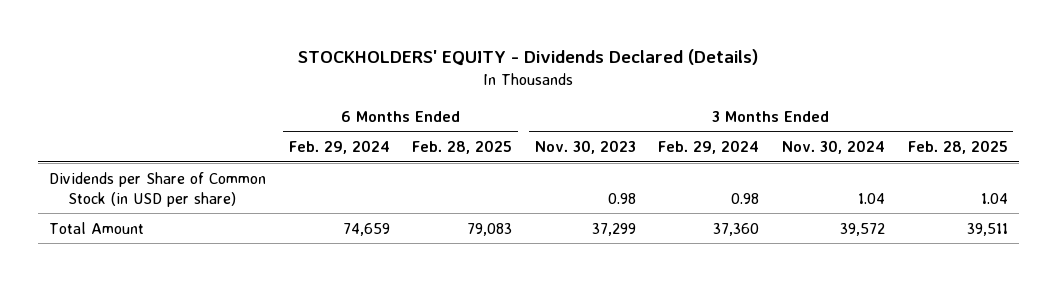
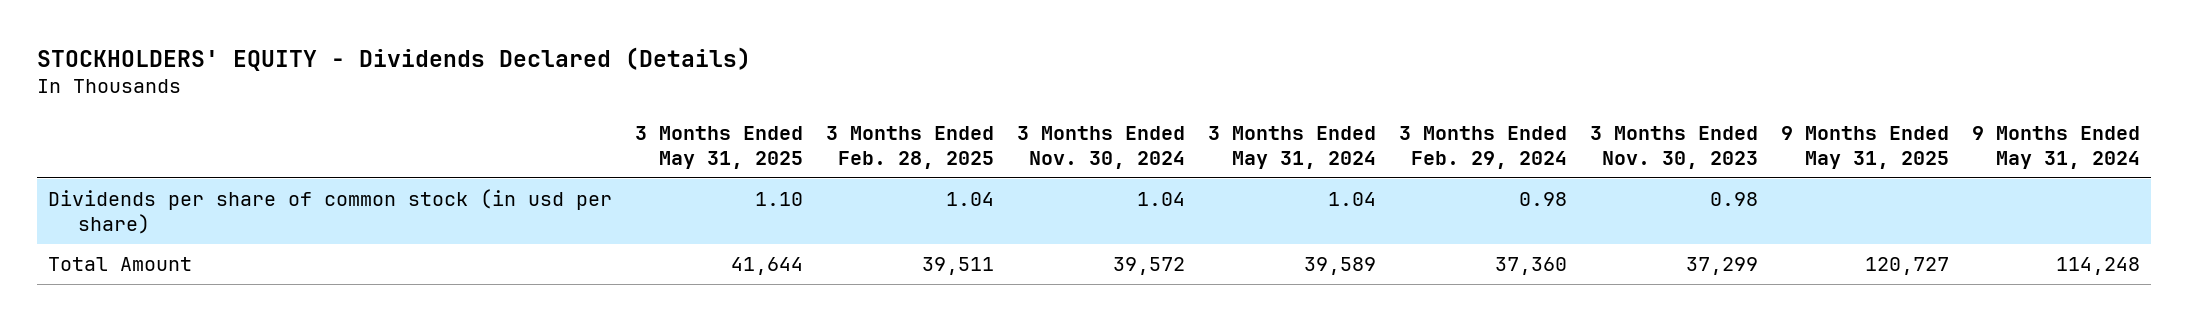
- | 6 Months Ended Feb. 29, 2024 | 6 Months Ended Feb. 28, 2025 | 3 Months Ended Nov. 30, 2023 | 3 Months Ended Feb. 29, 2024 | 3 Months Ended Nov. 30, 2024 | 3 Months Ended Feb. 28, 2025
+ | 3 Months Ended May 31, 2025 | 3 Months Ended Feb. 28, 2025 | 3 Months Ended Nov. 30, 2024 | 3 Months Ended May 31, 2024 | 3 Months Ended Feb. 29, 2024 | 3 Months Ended Nov. 30, 2023 | 9 Months Ended May 31, 2025 | 9 Months Ended May 31, 2024
- Dividends per Share of Common Stock (in USD per share) | | | 0.98 | 0.98 | 1.04 | 1.04
+ Dividends per share of common stock (in usd per share) | 1.10 | 1.04 | 1.04 | 1.04 | 0.98 | 0.98 | |

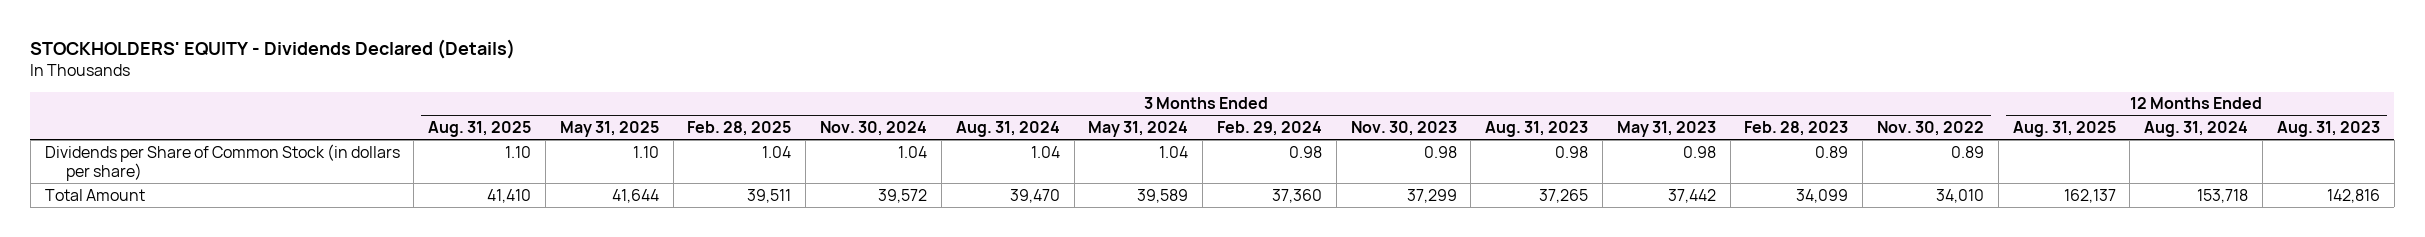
- | 3 Months Ended May 31, 2025 | 3 Months Ended Feb. 28, 2025 | 3 Months Ended Nov. 30, 2024 | 3 Months Ended May 31, 2024 | 3 Months Ended Feb. 29, 2024 | 3 Months Ended Nov. 30, 2023 | 9 Months Ended May 31, 2025 | 9 Months Ended May 31, 2024
+ | 3 Months Ended Aug. 31, 2025 | 3 Months Ended May 31, 2025 | 3 Months Ended Feb. 28, 2025 | 3 Months Ended Nov. 30, 2024 | 3 Months Ended Aug. 31, 2024 | 3 Months Ended May 31, 2024 | 3 Months Ended Feb. 29, 2024 | 3 Months Ended Nov. 30, 2023 | 3 Months Ended Aug. 31, 2023 | 3 Months Ended May 31, 2023 | 3 Months Ended Feb. 28, 2023 | 3 Months Ended Nov. 30, 2022 | 12 Months Ended Aug. 31, 2025 | 12 Months Ended Aug. 31, 2024 | 12 Months Ended Aug. 31, 2023
- Dividends per share of common stock (in usd per share) | 1.10 | 1.04 | 1.04 | 1.04 | 0.98 | 0.98 | |
+ Dividends per Share of Common Stock (in dollars per share) | 1.10 | 1.10 | 1.04 | 1.04 | 1.04 | 1.04 | 0.98 | 0.98 | 0.98 | 0.98 | 0.89 | 0.89 | | |

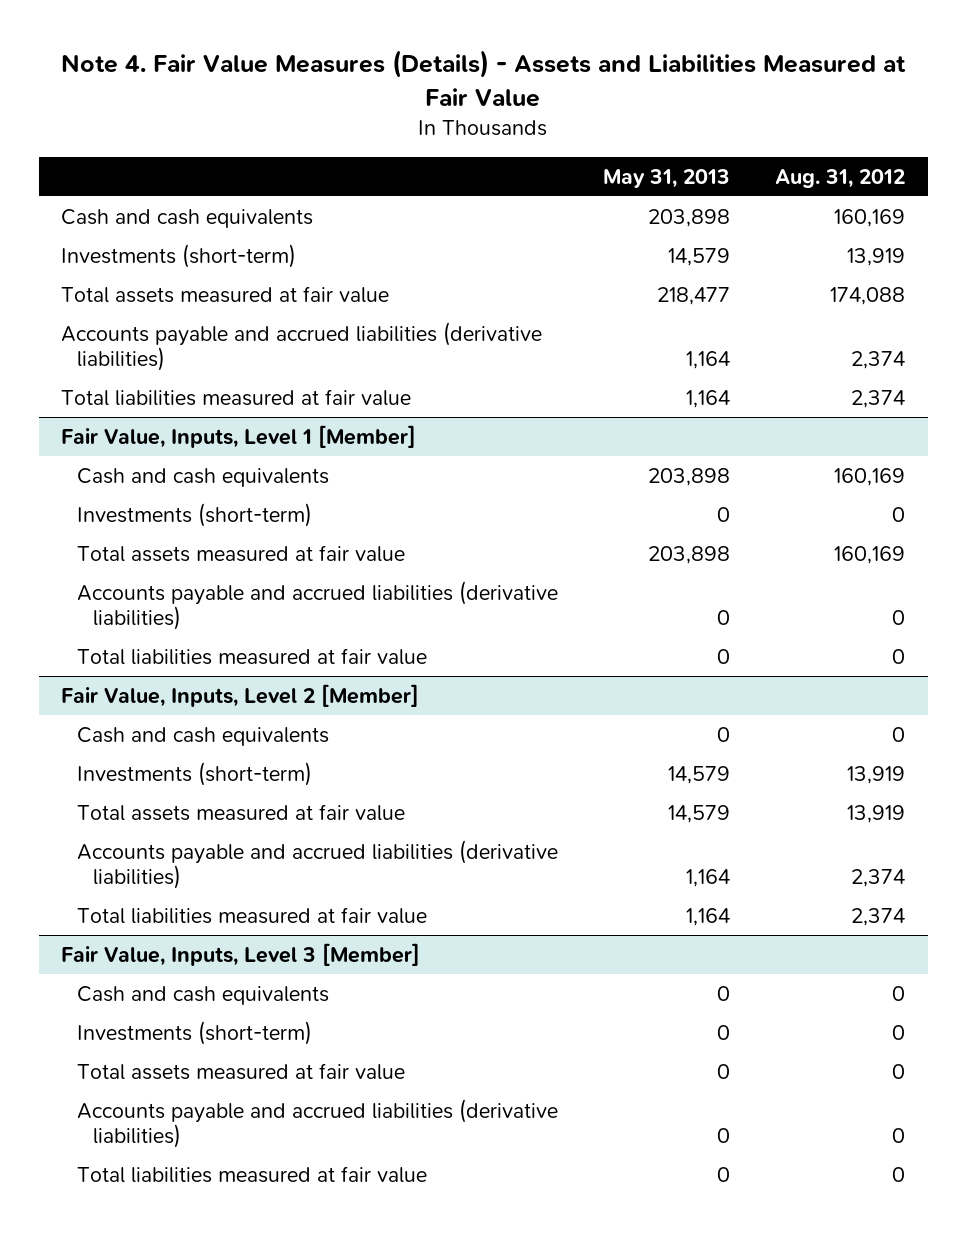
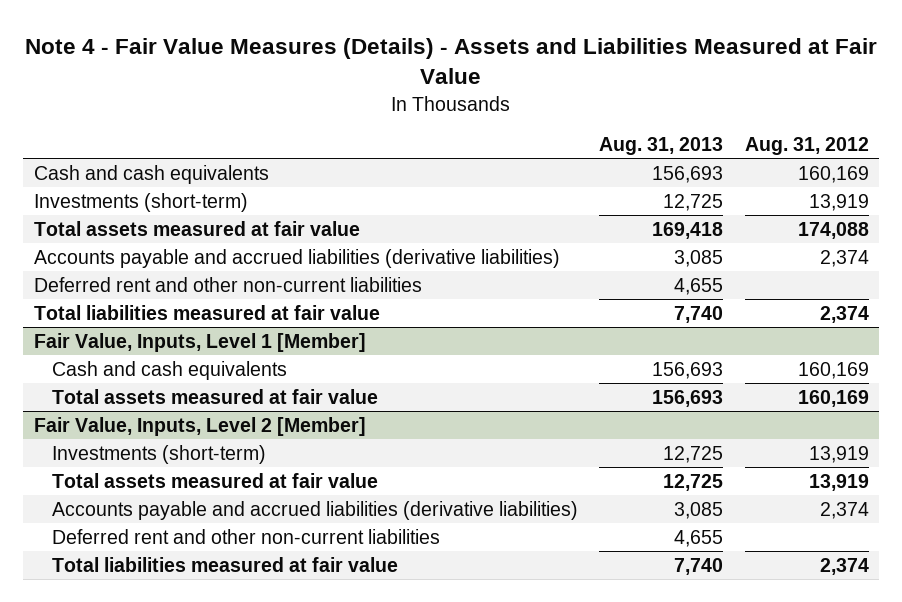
- Note 4. Fair Value Measures (Details) - Assets and Liabilities Measured at Fair Value
+ Note 4 - Fair Value Measures (Details) - Assets and Liabilities Measured at Fair Value
- | May 31, 2013 | Aug. 31, 2012
+ | Aug. 31, 2013 | Aug. 31, 2012
+ Deferred rent and other non-current liabilities | 4,655 |
@ Fair Value, Inputs, Level 1 [Member]
- Investments (short-term) | 0 | 0
- Accounts payable and accrued liabilities (derivative liabilities) | 0 | 0
- Total liabilities measured at fair value | 0 | 0
@ Fair Value, Inputs, Level 2 [Member]
- Cash and cash equivalents | 0 | 0
+ Deferred rent and other non-current liabilities | 4,655 |
- Fair Value, Inputs, Level 3 [Member]
- Cash and cash equivalents | 0 | 0
- Investments (short-term) | 0 | 0
- Total assets measured at fair value | 0 | 0
- Accounts payable and accrued liabilities (derivative liabilities) | 0 | 0
- Total liabilities measured at fair value | 0 | 0

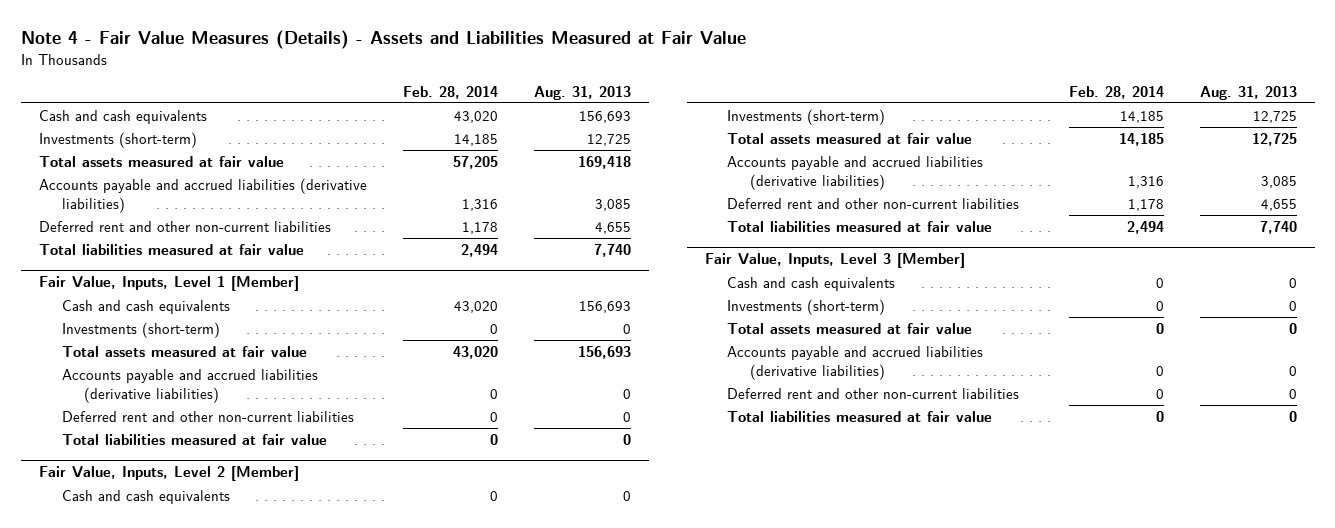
- | Aug. 31, 2013 | Aug. 31, 2012
+ | Feb. 28, 2014 | Aug. 31, 2013
@ Fair Value, Inputs, Level 1 [Member]
+ Investments (short-term) | 0 | 0
+ Accounts payable and accrued liabilities (derivative liabilities) | 0 | 0
+ Deferred rent and other non-current liabilities | 0 | 0
+ Total liabilities measured at fair value | 0 | 0
@ Fair Value, Inputs, Level 2 [Member]
+ Cash and cash equivalents | 0 | 0
+ Fair Value, Inputs, Level 3 [Member]
+ Cash and cash equivalents | 0 | 0
+ Investments (short-term) | 0 | 0
+ Total assets measured at fair value | 0 | 0
+ Accounts payable and accrued liabilities (derivative liabilities) | 0 | 0
+ Deferred rent and other non-current liabilities | 0 | 0
+ Total liabilities measured at fair value | 0 | 0

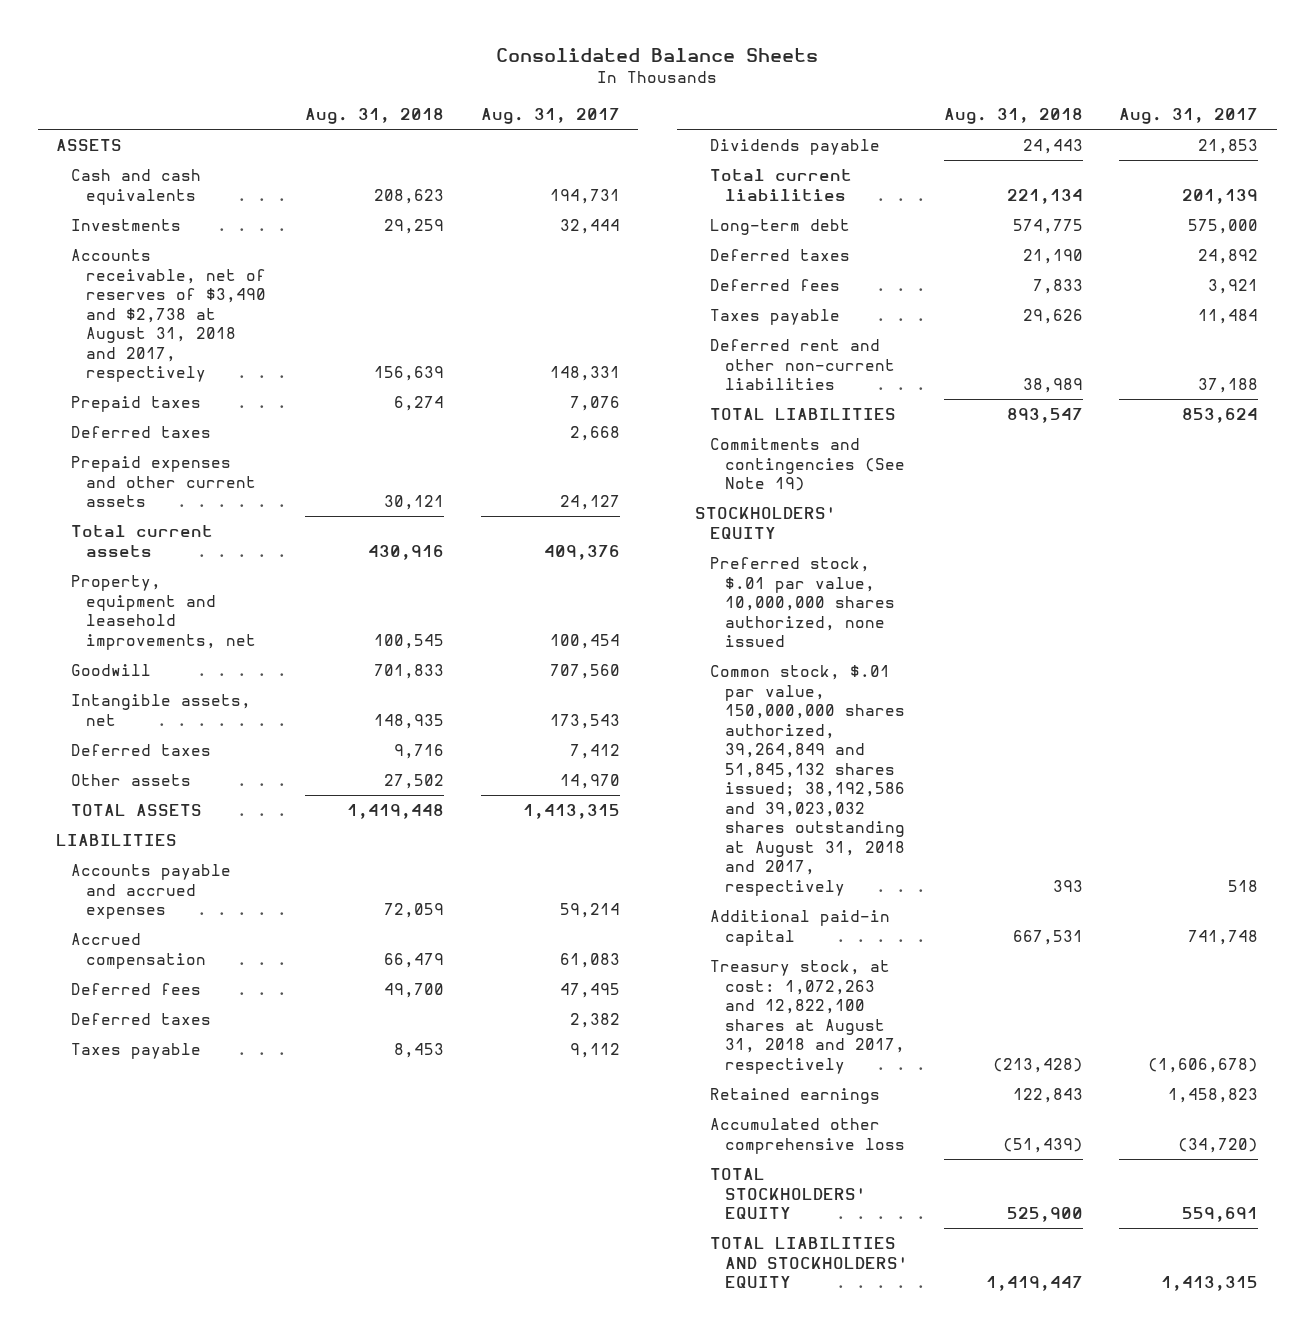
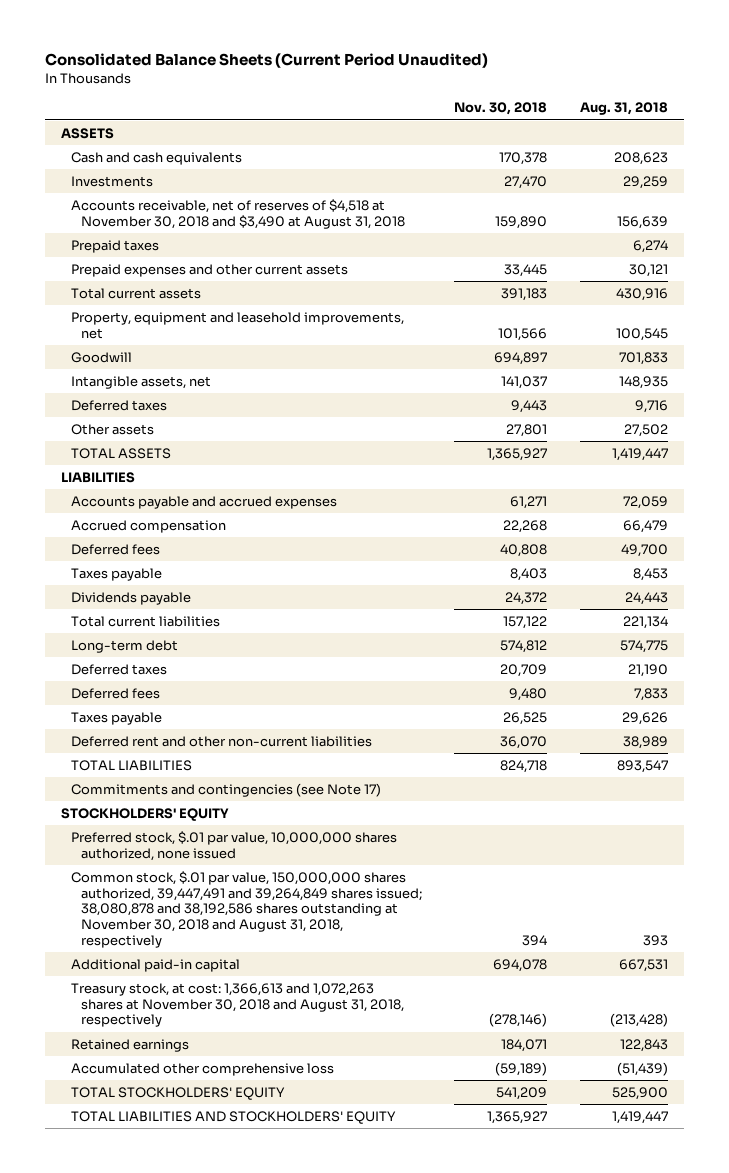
- Consolidated Balance Sheets
+ Consolidated Balance Sheets (Current Period Unaudited)
- | Aug. 31, 2018 | Aug. 31, 2017
+ | Nov. 30, 2018 | Aug. 31, 2018
- Accounts receivable, net of reserves of $3,490 and $2,738 at August 31, 2018 and 2017, respectively | 156,639 | 148,331
+ Accounts receivable, net of reserves of $4,518 at November 30, 2018 and $3,490 at August 31, 2018 | 159,890 | 156,639
- Deferred taxes | | 2,668
- TOTAL ASSETS | 1,419,448 | 1,413,315
+ TOTAL ASSETS | 1,365,927 | 1,419,447
- Deferred taxes | | 2,382
- Commitments and contingencies (See Note 19)
+ Commitments and contingencies (see Note 17)
- Common stock, $.01 par value, 150,000,000 shares authorized, 39,264,849 and 51,845,132 shares issued; 38,192,586 and 39,023,032 shares outstanding at August 31, 2018 and 2017, respectively | 393 | 518
+ Common stock, $.01 par value, 150,000,000 shares authorized, 39,447,491 and 39,264,849 shares issued; 38,080,878 and 38,192,586 shares outstanding at November 30, 2018 and August 31, 2018, respectively | 394 | 393
- Treasury stock, at cost: 1,072,263 and 12,822,100 shares at August 31, 2018 and 2017, respectively | (213,428) | (1,606,678)
+ Treasury stock, at cost: 1,366,613 and 1,072,263 shares at November 30, 2018 and August 31, 2018, respectively | (278,146) | (213,428)

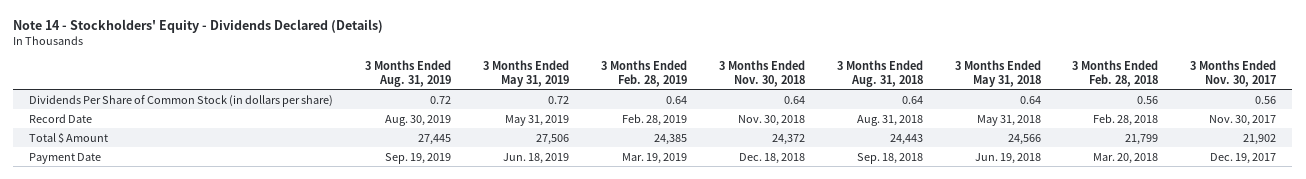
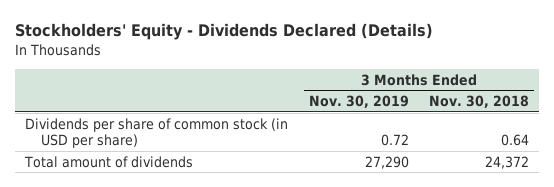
- Note 14 - Stockholders' Equity - Dividends Declared (Details)
+ Stockholders' Equity - Dividends Declared (Details)
- | 3 Months Ended Aug. 31, 2019 | 3 Months Ended May 31, 2019 | 3 Months Ended Feb. 28, 2019 | 3 Months Ended Nov. 30, 2018 | 3 Months Ended Aug. 31, 2018 | 3 Months Ended May 31, 2018 | 3 Months Ended Feb. 28, 2018 | 3 Months Ended Nov. 30, 2017
+ | 3 Months Ended Nov. 30, 2019 | 3 Months Ended Nov. 30, 2018
- Dividends Per Share of Common Stock (in dollars per share) | 0.72 | 0.72 | 0.64 | 0.64 | 0.64 | 0.64 | 0.56 | 0.56
- Record Date | Aug. 30, 2019 | May 31, 2019 | Feb. 28, 2019 | Nov. 30, 2018 | Aug. 31, 2018 | May 31, 2018 | Feb. 28, 2018 | Nov. 30, 2017
- Total $ Amount | 27,445 | 27,506 | 24,385 | 24,372 | 24,443 | 24,566 | 21,799 | 21,902
- Payment Date | Sep. 19, 2019 | Jun. 18, 2019 | Mar. 19, 2019 | Dec. 18, 2018 | Sep. 18, 2018 | Jun. 19, 2018 | Mar. 20, 2018 | Dec. 19, 2017
+ Dividends per share of common stock (in USD per share) | 0.72 | 0.64
+ Total amount of dividends | 27,290 | 24,372

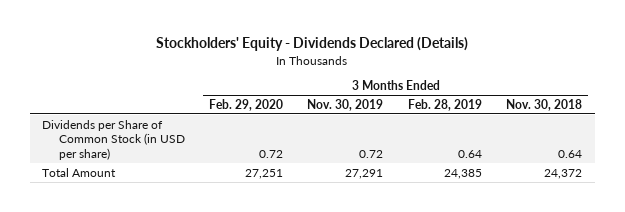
- | 3 Months Ended Nov. 30, 2019 | 3 Months Ended Nov. 30, 2018
+ | 3 Months Ended Feb. 29, 2020 | 3 Months Ended Nov. 30, 2019 | 3 Months Ended Feb. 28, 2019 | 3 Months Ended Nov. 30, 2018
- Dividends per share of common stock (in USD per share) | 0.72 | 0.64
- Total amount of dividends | 27,290 | 24,372
+ Dividends per Share of Common Stock (in USD per share) | 0.72 | 0.72 | 0.64 | 0.64
+ Total Amount | 27,251 | 27,291 | 24,385 | 24,372

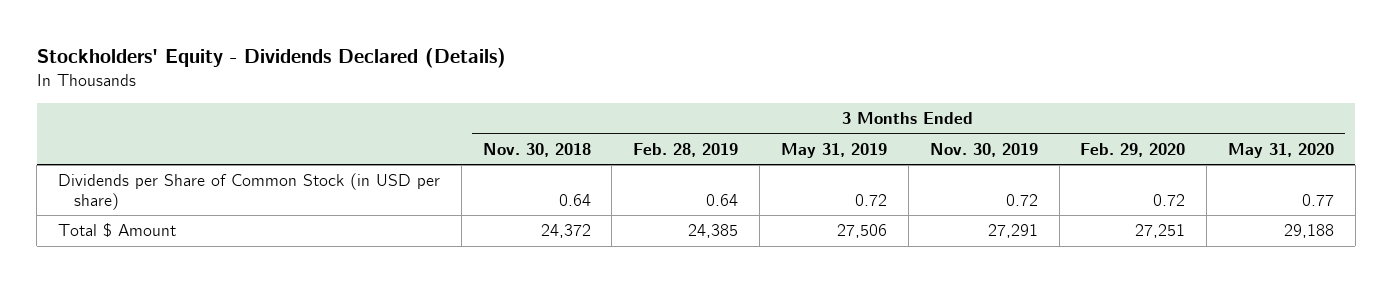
- | 3 Months Ended Feb. 29, 2020 | 3 Months Ended Nov. 30, 2019 | 3 Months Ended Feb. 28, 2019 | 3 Months Ended Nov. 30, 2018
+ | 3 Months Ended Nov. 30, 2018 | 3 Months Ended Feb. 28, 2019 | 3 Months Ended May 31, 2019 | 3 Months Ended Nov. 30, 2019 | 3 Months Ended Feb. 29, 2020 | 3 Months Ended May 31, 2020
- Total Amount | 27,251 | 27,291 | 24,385 | 24,372
+ Total $ Amount | 24,372 | 24,385 | 27,506 | 27,291 | 27,251 | 29,188

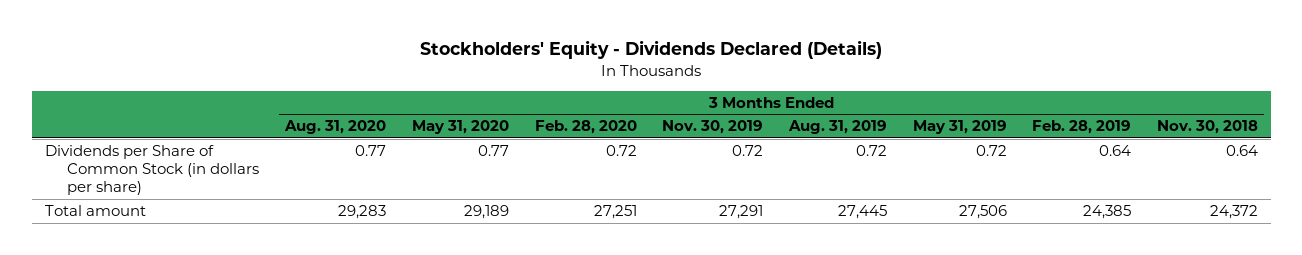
- | 3 Months Ended Nov. 30, 2018 | 3 Months Ended Feb. 28, 2019 | 3 Months Ended May 31, 2019 | 3 Months Ended Nov. 30, 2019 | 3 Months Ended Feb. 29, 2020 | 3 Months Ended May 31, 2020
+ | 3 Months Ended Aug. 31, 2020 | 3 Months Ended May 31, 2020 | 3 Months Ended Feb. 28, 2020 | 3 Months Ended Nov. 30, 2019 | 3 Months Ended Aug. 31, 2019 | 3 Months Ended May 31, 2019 | 3 Months Ended Feb. 28, 2019 | 3 Months Ended Nov. 30, 2018
- Dividends per Share of Common Stock (in USD per share) | 0.64 | 0.64 | 0.72 | 0.72 | 0.72 | 0.77
- Total $ Amount | 24,372 | 24,385 | 27,506 | 27,291 | 27,251 | 29,188
+ Dividends per Share of Common Stock (in dollars per share) | 0.77 | 0.77 | 0.72 | 0.72 | 0.72 | 0.72 | 0.64 | 0.64
+ Total amount | 29,283 | 29,189 | 27,251 | 27,291 | 27,445 | 27,506 | 24,385 | 24,372

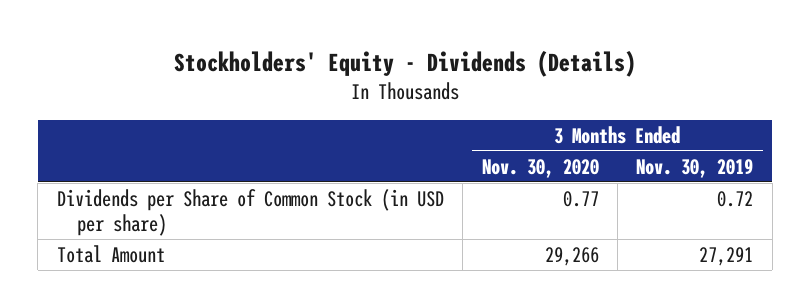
- Stockholders' Equity - Dividends Declared (Details)
+ Stockholders' Equity - Dividends (Details)
- | 3 Months Ended Aug. 31, 2020 | 3 Months Ended May 31, 2020 | 3 Months Ended Feb. 28, 2020 | 3 Months Ended Nov. 30, 2019 | 3 Months Ended Aug. 31, 2019 | 3 Months Ended May 31, 2019 | 3 Months Ended Feb. 28, 2019 | 3 Months Ended Nov. 30, 2018
+ | 3 Months Ended Nov. 30, 2020 | 3 Months Ended Nov. 30, 2019
- Dividends per Share of Common Stock (in dollars per share) | 0.77 | 0.77 | 0.72 | 0.72 | 0.72 | 0.72 | 0.64 | 0.64
- Total amount | 29,283 | 29,189 | 27,251 | 27,291 | 27,445 | 27,506 | 24,385 | 24,372
+ Dividends per Share of Common Stock (in USD per share) | 0.77 | 0.72
+ Total Amount | 29,266 | 27,291

